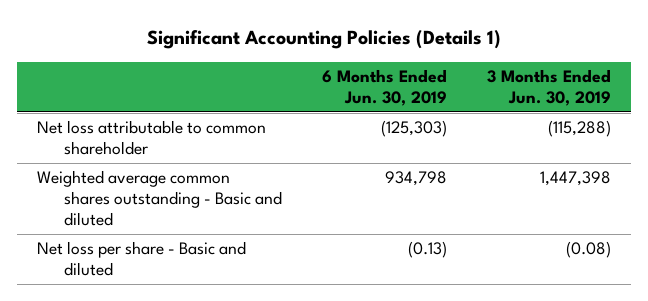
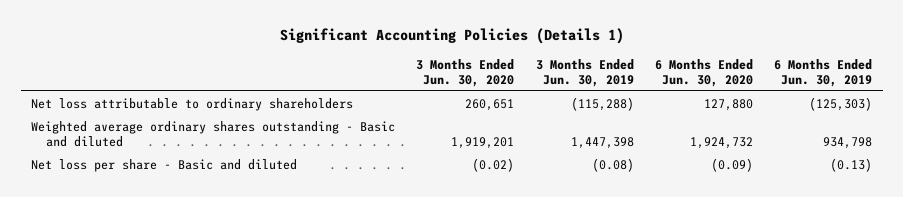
- | 6 Months Ended Jun. 30, 2019 | 3 Months Ended Jun. 30, 2019
+ | 3 Months Ended Jun. 30, 2020 | 3 Months Ended Jun. 30, 2019 | 6 Months Ended Jun. 30, 2020 | 6 Months Ended Jun. 30, 2019
- Net loss attributable to common shareholder | (125,303) | (115,288)
- Weighted average common shares outstanding - Basic and diluted | 934,798 | 1,447,398
+ Net loss attributable to ordinary shareholders | 260,651 | (115,288) | 127,880 | (125,303)
+ Weighted average ordinary shares outstanding - Basic and diluted | 1,919,201 | 1,447,398 | 1,924,732 | 934,798

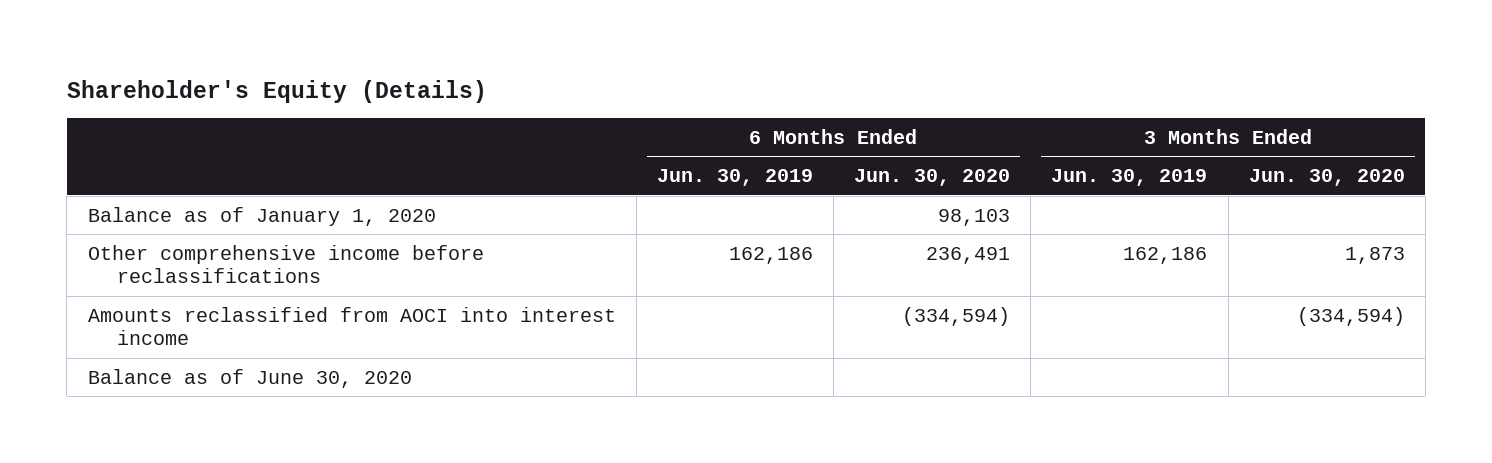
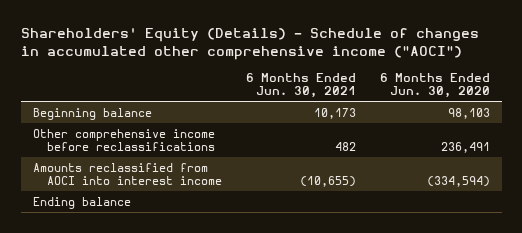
- Shareholder's Equity (Details)
+ Shareholders' Equity (Details) - Schedule of changes in accumulated other comprehensive income ("AOCI")
- | 6 Months Ended Jun. 30, 2019 | 6 Months Ended Jun. 30, 2020 | 3 Months Ended Jun. 30, 2019 | 3 Months Ended Jun. 30, 2020
+ | 6 Months Ended Jun. 30, 2021 | 6 Months Ended Jun. 30, 2020
- Balance as of January 1, 2020 | | 98,103 | |
+ Beginning balance | 10,173 | 98,103
- Balance as of June 30, 2020
+ Ending balance

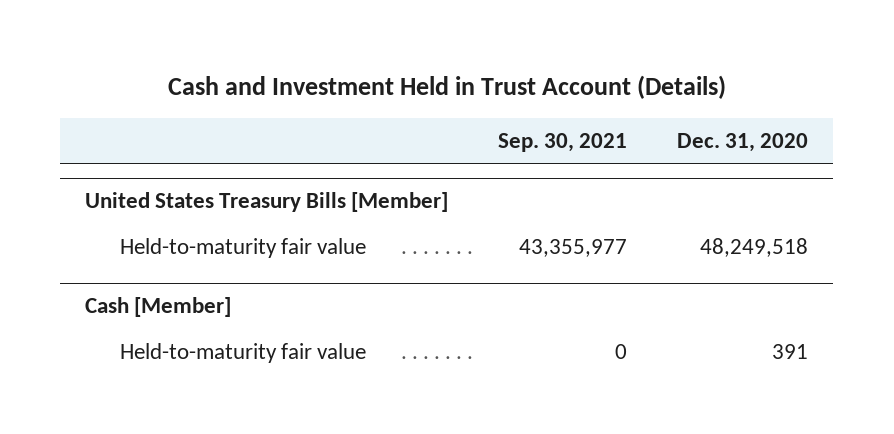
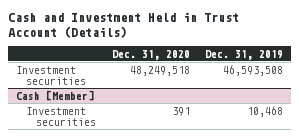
- | Sep. 30, 2021 | Dec. 31, 2020
+ | Dec. 31, 2020 | Dec. 31, 2019
- United States Treasury Bills [Member]
- Held-to-maturity fair value | 43,355,977 | 48,249,518
+ Investment securities | 48,249,518 | 46,593,508
@ Cash [Member]
- Held-to-maturity fair value | 0 | 391
+ Investment securities | 391 | 10,468

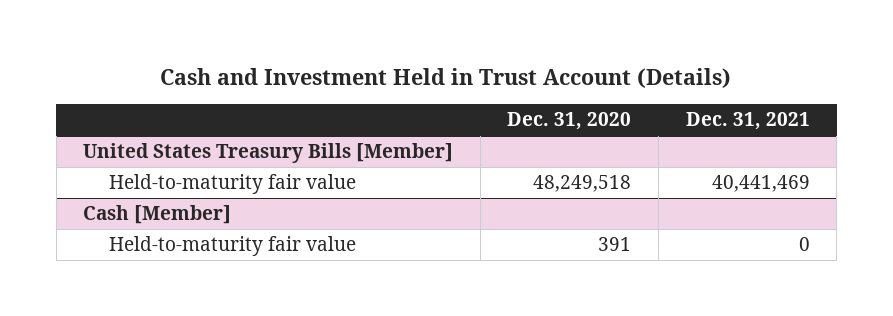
- | Dec. 31, 2020 | Dec. 31, 2019
+ | Dec. 31, 2020 | Dec. 31, 2021
- Investment securities | 48,249,518 | 46,593,508
+ United States Treasury Bills [Member]
+ Held-to-maturity fair value | 48,249,518 | 40,441,469
@ Cash [Member]
- Investment securities | 391 | 10,468
+ Held-to-maturity fair value | 391 | 0

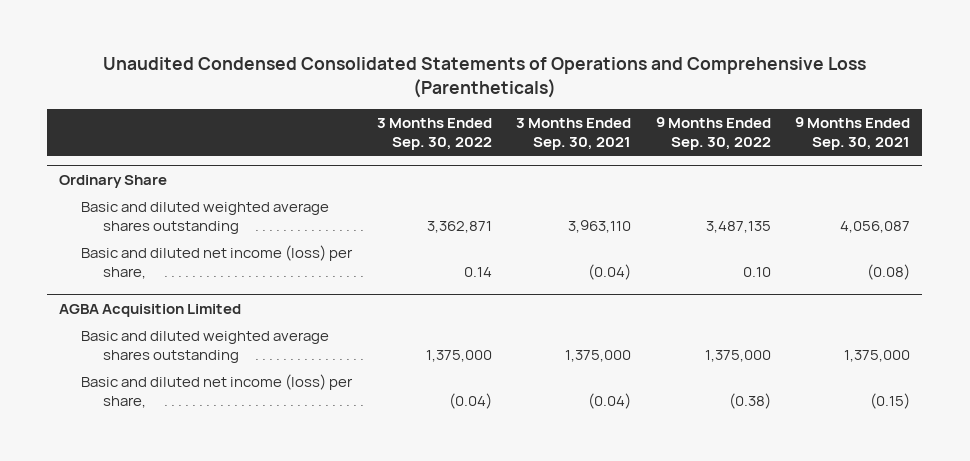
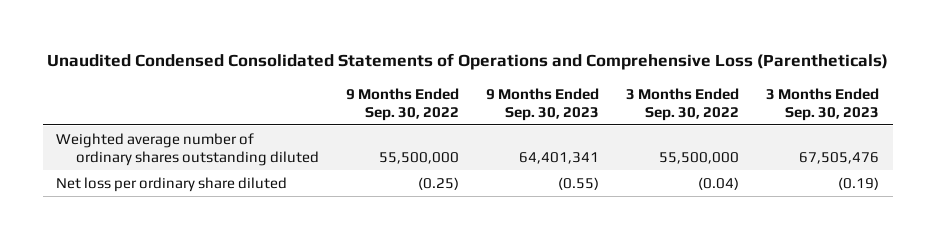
- | 3 Months Ended Sep. 30, 2022 | 3 Months Ended Sep. 30, 2021 | 9 Months Ended Sep. 30, 2022 | 9 Months Ended Sep. 30, 2021
+ | 9 Months Ended Sep. 30, 2022 | 9 Months Ended Sep. 30, 2023 | 3 Months Ended Sep. 30, 2022 | 3 Months Ended Sep. 30, 2023
- Ordinary Share
- Basic and diluted weighted average shares outstanding | 3,362,871 | 3,963,110 | 3,487,135 | 4,056,087
- Basic and diluted net income (loss) per share, | 0.14 | (0.04) | 0.10 | (0.08)
- AGBA Acquisition Limited
- Basic and diluted weighted average shares outstanding | 1,375,000 | 1,375,000 | 1,375,000 | 1,375,000
- Basic and diluted net income (loss) per share, | (0.04) | (0.04) | (0.38) | (0.15)
+ Weighted average number of ordinary shares outstanding diluted | 55,500,000 | 64,401,341 | 55,500,000 | 67,505,476
+ Net loss per ordinary share diluted | (0.25) | (0.55) | (0.04) | (0.19)

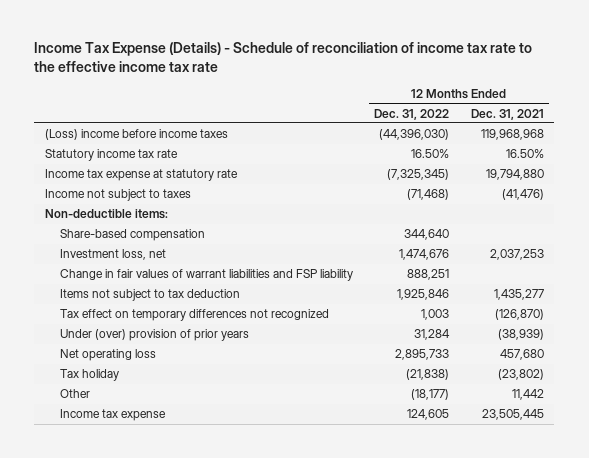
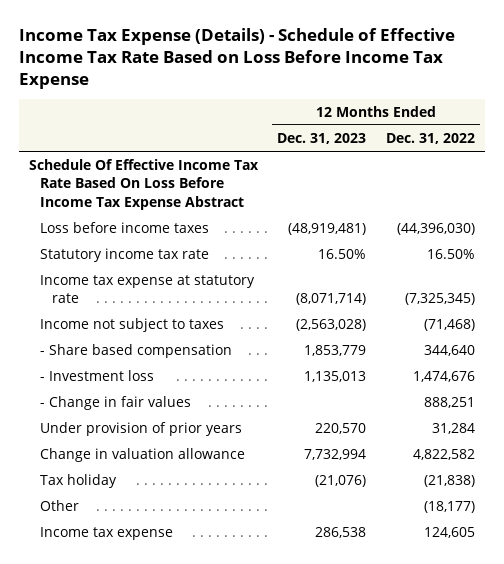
- Income Tax Expense (Details) - Schedule of reconciliation of income tax rate to the effective income tax rate
+ Income Tax Expense (Details) - Schedule of Effective Income Tax Rate Based on Loss Before Income Tax Expense
- | 12 Months Ended Dec. 31, 2022 | 12 Months Ended Dec. 31, 2021
+ | 12 Months Ended Dec. 31, 2023 | 12 Months Ended Dec. 31, 2022
- (Loss) income before income taxes | (44,396,030) | 119,968,968
+ Schedule Of Effective Income Tax Rate Based On Loss Before Income Tax Expense Abstract
+ Loss before income taxes | (48,919,481) | (44,396,030)
- Non-deductible items:
- Share-based compensation | 344,640 |
- Investment loss, net | 1,474,676 | 2,037,253
- Change in fair values of warrant liabilities and FSP liability | 888,251 |
- Items not subject to tax deduction | 1,925,846 | 1,435,277
- Tax effect on temporary differences not recognized | 1,003 | (126,870)
- Under (over) provision of prior years | 31,284 | (38,939)
- Net operating loss | 2,895,733 | 457,680
+ - Share based compensation | 1,853,779 | 344,640
+ - Investment loss | 1,135,013 | 1,474,676
+ - Change in fair values | | 888,251
+ Under provision of prior years | 220,570 | 31,284
+ Change in valuation allowance | 7,732,994 | 4,822,582

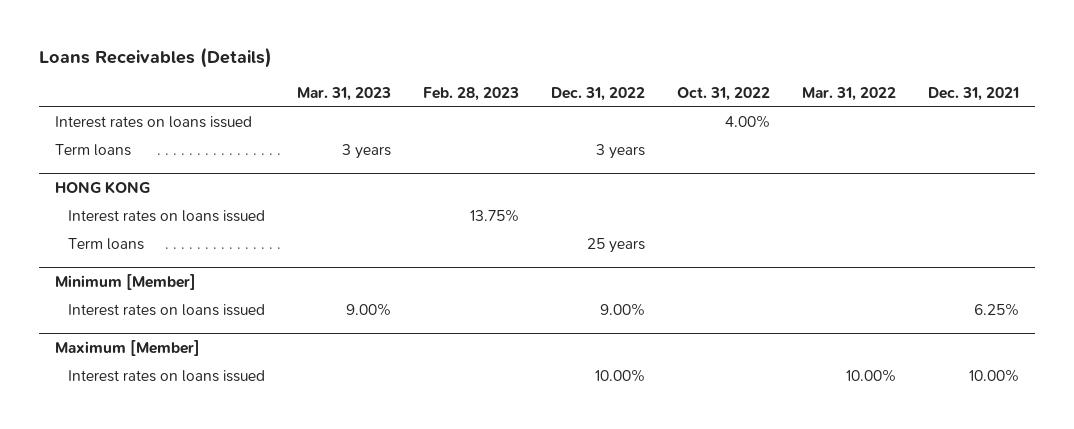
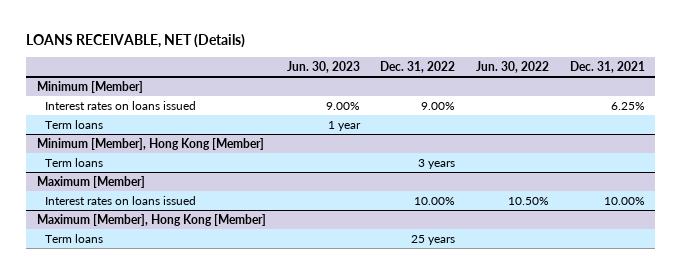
- Loans Receivables (Details)
+ LOANS RECEIVABLE, NET (Details)
- | Mar. 31, 2023 | Feb. 28, 2023 | Dec. 31, 2022 | Oct. 31, 2022 | Mar. 31, 2022 | Dec. 31, 2021
+ | Jun. 30, 2023 | Dec. 31, 2022 | Jun. 30, 2022 | Dec. 31, 2021
- Interest rates on loans issued | | | | 4.00% | |
- Term loans | 3 years | | 3 years | | |
- HONG KONG
- Interest rates on loans issued | | 13.75% | | | |
- Term loans | | | 25 years | | |
@ Minimum [Member]
+ Term loans | 1 year | | |
+ Minimum [Member], Hong Kong [Member]
+ Term loans | | 3 years | |
+ Maximum [Member], Hong Kong [Member]
+ Term loans | | 25 years | |

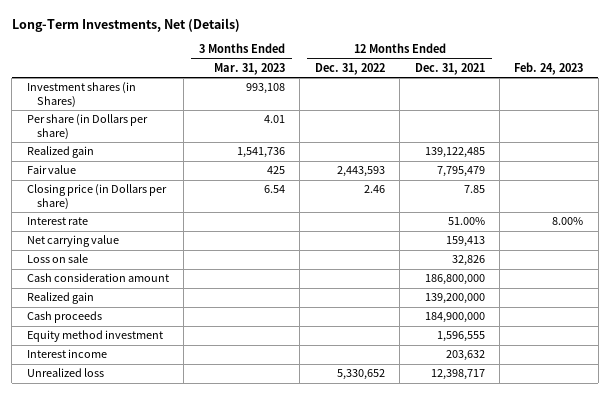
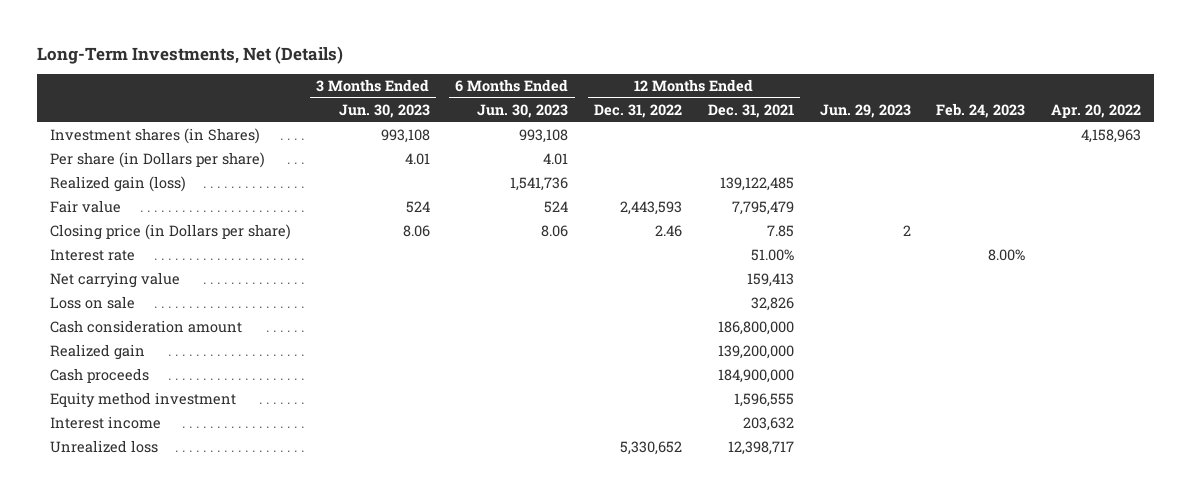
- | 3 Months Ended Mar. 31, 2023 | 12 Months Ended Dec. 31, 2022 | 12 Months Ended Dec. 31, 2021 | Feb. 24, 2023
+ | 3 Months Ended Jun. 30, 2023 | 6 Months Ended Jun. 30, 2023 | 12 Months Ended Dec. 31, 2022 | 12 Months Ended Dec. 31, 2021 | Jun. 29, 2023 | Feb. 24, 2023 | Apr. 20, 2022
- Realized gain | 1,541,736 | | 139,122,485 |
+ Realized gain (loss) | | 1,541,736 | | 139,122,485 | | |

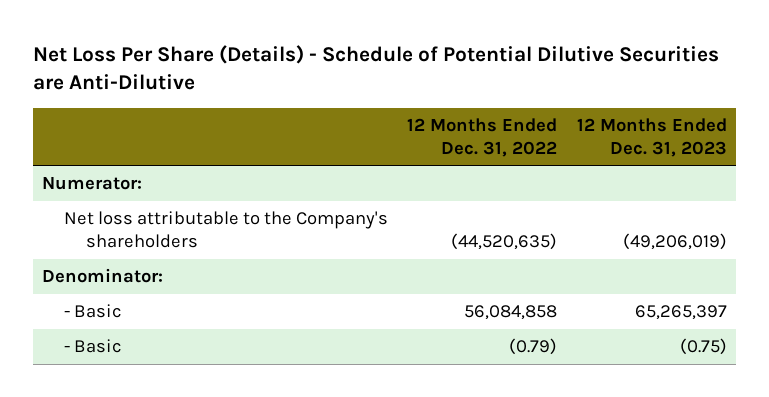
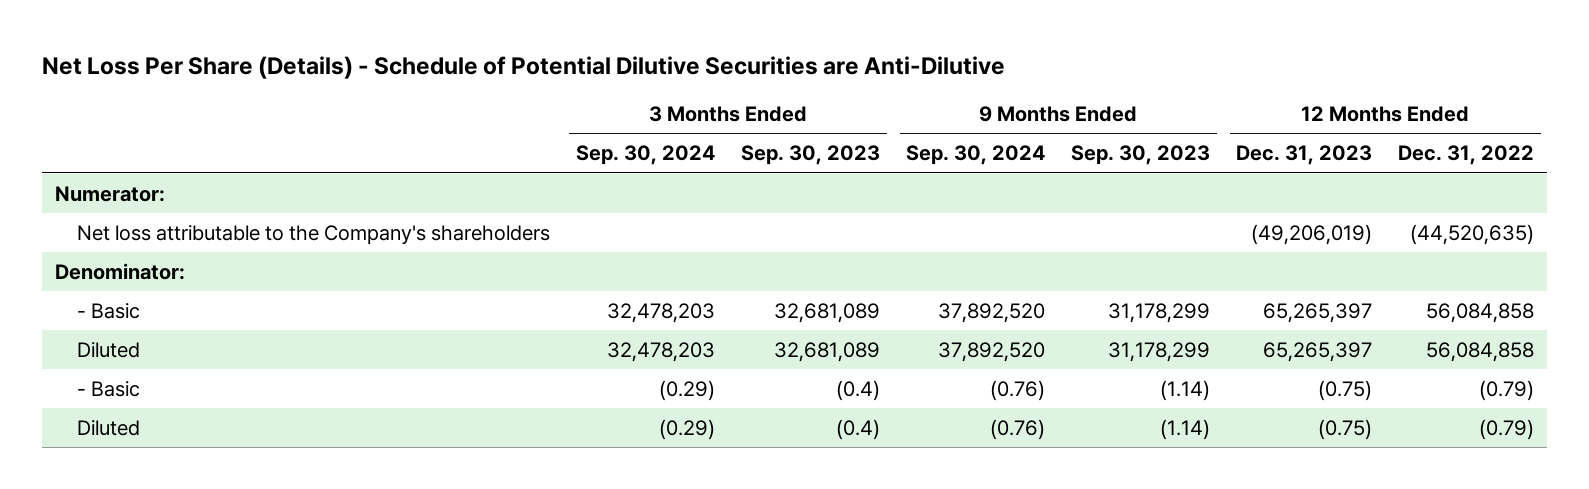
- | 12 Months Ended Dec. 31, 2022 | 12 Months Ended Dec. 31, 2023
+ | 3 Months Ended Sep. 30, 2024 | 3 Months Ended Sep. 30, 2023 | 9 Months Ended Sep. 30, 2024 | 9 Months Ended Sep. 30, 2023 | 12 Months Ended Dec. 31, 2023 | 12 Months Ended Dec. 31, 2022
+ Diluted | 32,478,203 | 32,681,089 | 37,892,520 | 31,178,299 | 65,265,397 | 56,084,858
+ Diluted | (0.29) | (0.4) | (0.76) | (1.14) | (0.75) | (0.79)

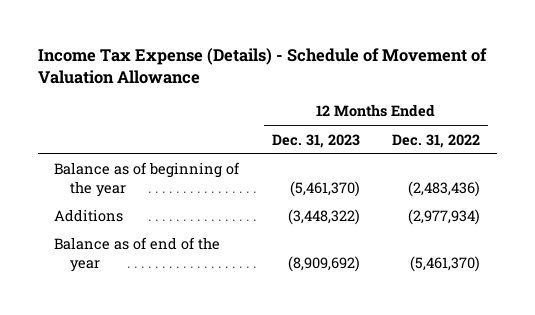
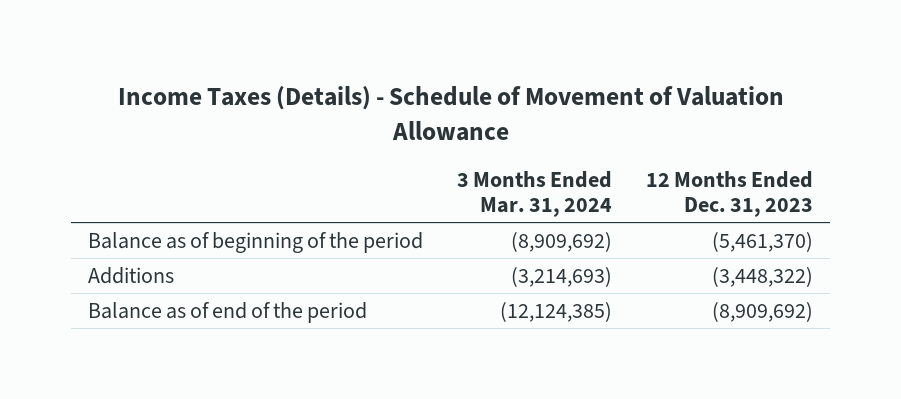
- Income Tax Expense (Details) - Schedule of Movement of Valuation Allowance
+ Income Taxes (Details) - Schedule of Movement of Valuation Allowance
- | 12 Months Ended Dec. 31, 2023 | 12 Months Ended Dec. 31, 2022
+ | 3 Months Ended Mar. 31, 2024 | 12 Months Ended Dec. 31, 2023
- Balance as of beginning of the year | (5,461,370) | (2,483,436)
+ Balance as of beginning of the period | (8,909,692) | (5,461,370)
- Balance as of end of the year | (8,909,692) | (5,461,370)
+ Balance as of end of the period | (12,124,385) | (8,909,692)

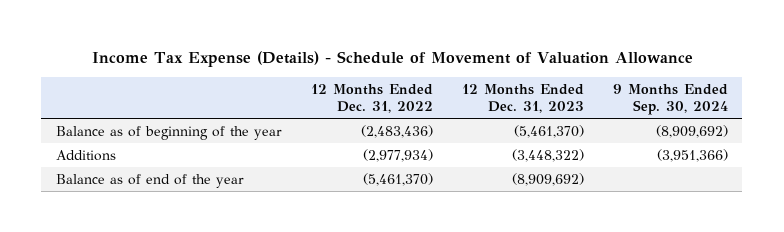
- Income Taxes (Details) - Schedule of Movement of Valuation Allowance
+ Income Tax Expense (Details) - Schedule of Movement of Valuation Allowance
- | 3 Months Ended Mar. 31, 2024 | 12 Months Ended Dec. 31, 2023
+ | 12 Months Ended Dec. 31, 2022 | 12 Months Ended Dec. 31, 2023 | 9 Months Ended Sep. 30, 2024
- Balance as of beginning of the period | (8,909,692) | (5,461,370)
+ Balance as of beginning of the year | (2,483,436) | (5,461,370) | (8,909,692)
- Balance as of end of the period | (12,124,385) | (8,909,692)
+ Balance as of end of the year | (5,461,370) | (8,909,692) |

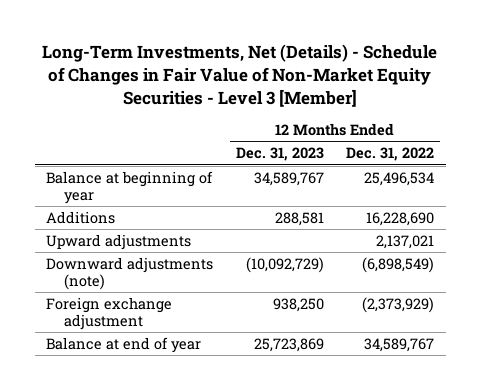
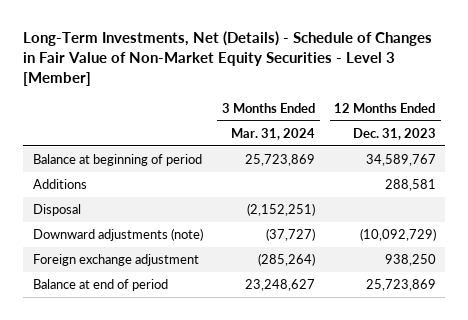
- | 12 Months Ended Dec. 31, 2023 | 12 Months Ended Dec. 31, 2022
+ | 3 Months Ended Mar. 31, 2024 | 12 Months Ended Dec. 31, 2023
- Balance at beginning of year | 34,589,767 | 25,496,534
+ Balance at beginning of period | 25,723,869 | 34,589,767
- Upward adjustments | | 2,137,021
+ Disposal | (2,152,251) |
- Balance at end of year | 25,723,869 | 34,589,767
+ Balance at end of period | 23,248,627 | 25,723,869

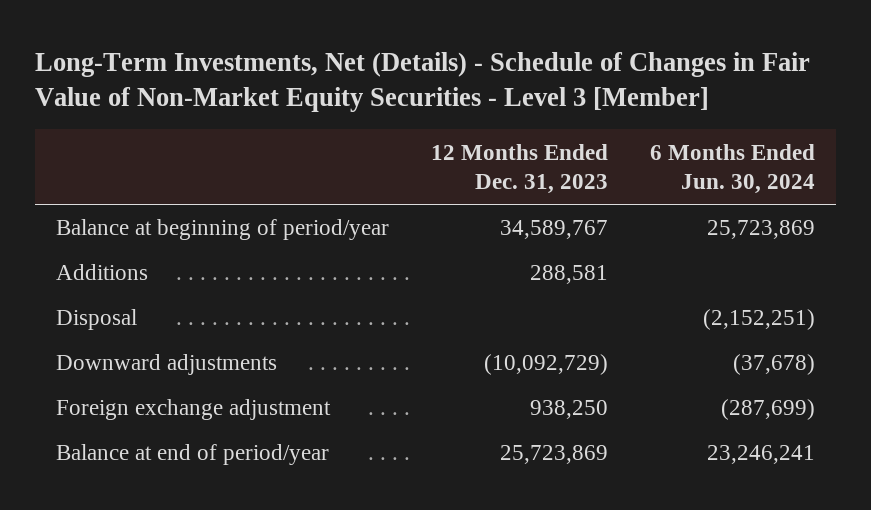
- | 3 Months Ended Mar. 31, 2024 | 12 Months Ended Dec. 31, 2023
+ | 12 Months Ended Dec. 31, 2023 | 6 Months Ended Jun. 30, 2024
- Balance at beginning of period | 25,723,869 | 34,589,767
+ Balance at beginning of period/year | 34,589,767 | 25,723,869
- Downward adjustments (note) | (37,727) | (10,092,729)
+ Downward adjustments | (10,092,729) | (37,678)
- Balance at end of period | 23,248,627 | 25,723,869
+ Balance at end of period/year | 25,723,869 | 23,246,241

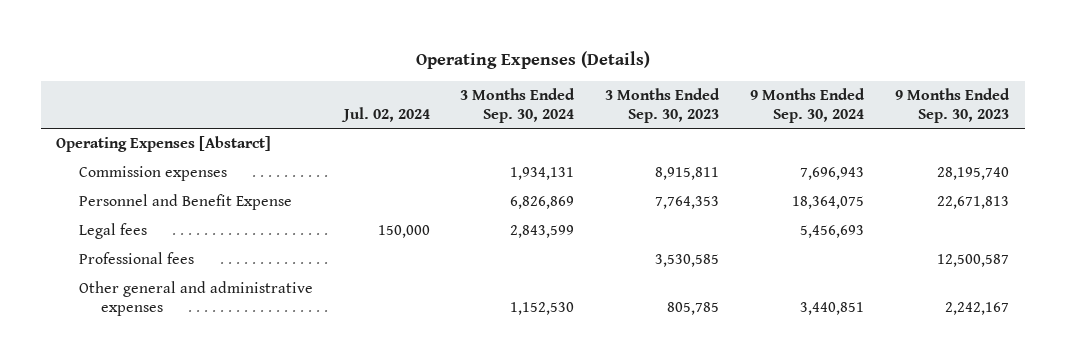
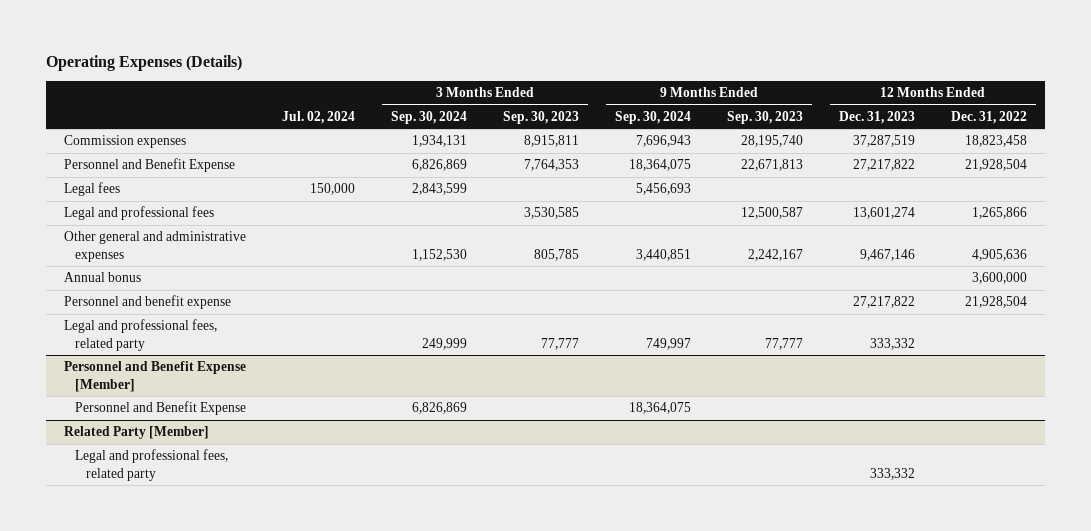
- | Jul. 02, 2024 | 3 Months Ended Sep. 30, 2024 | 3 Months Ended Sep. 30, 2023 | 9 Months Ended Sep. 30, 2024 | 9 Months Ended Sep. 30, 2023
+ | Jul. 02, 2024 | 3 Months Ended Sep. 30, 2024 | 3 Months Ended Sep. 30, 2023 | 9 Months Ended Sep. 30, 2024 | 9 Months Ended Sep. 30, 2023 | 12 Months Ended Dec. 31, 2023 | 12 Months Ended Dec. 31, 2022
- Operating Expenses [Abstarct]
- Professional fees | | | 3,530,585 | | 12,500,587
+ Legal and professional fees | | | 3,530,585 | | 12,500,587 | 13,601,274 | 1,265,866
+ Annual bonus | | | | | | | 3,600,000
+ Personnel and benefit expense | | | | | | 27,217,822 | 21,928,504
+ Legal and professional fees, related party | | 249,999 | 77,777 | 749,997 | 77,777 | 333,332 |
+ Personnel and Benefit Expense [Member]
+ Personnel and Benefit Expense | | 6,826,869 | | 18,364,075 | | |
+ Related Party [Member]
+ Legal and professional fees, related party | | | | | | 333,332 |

